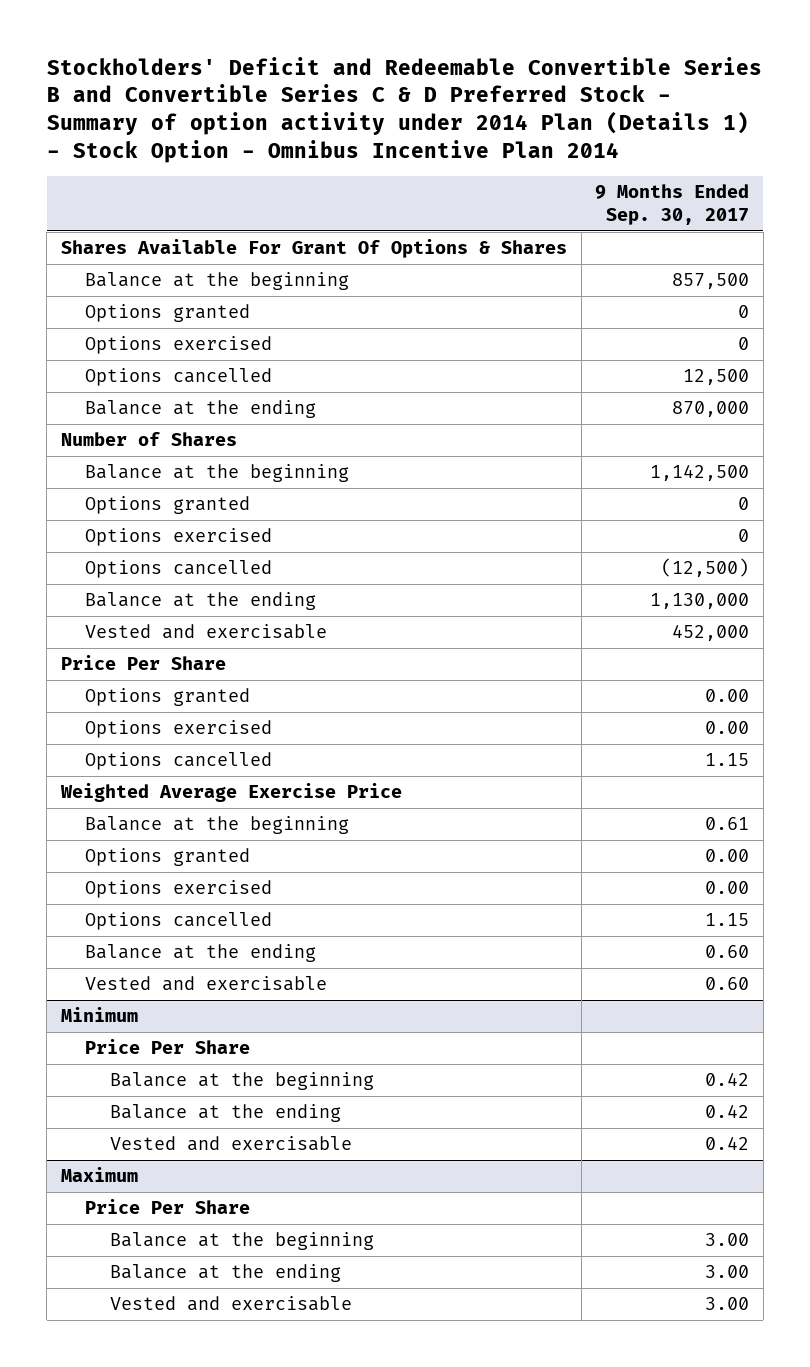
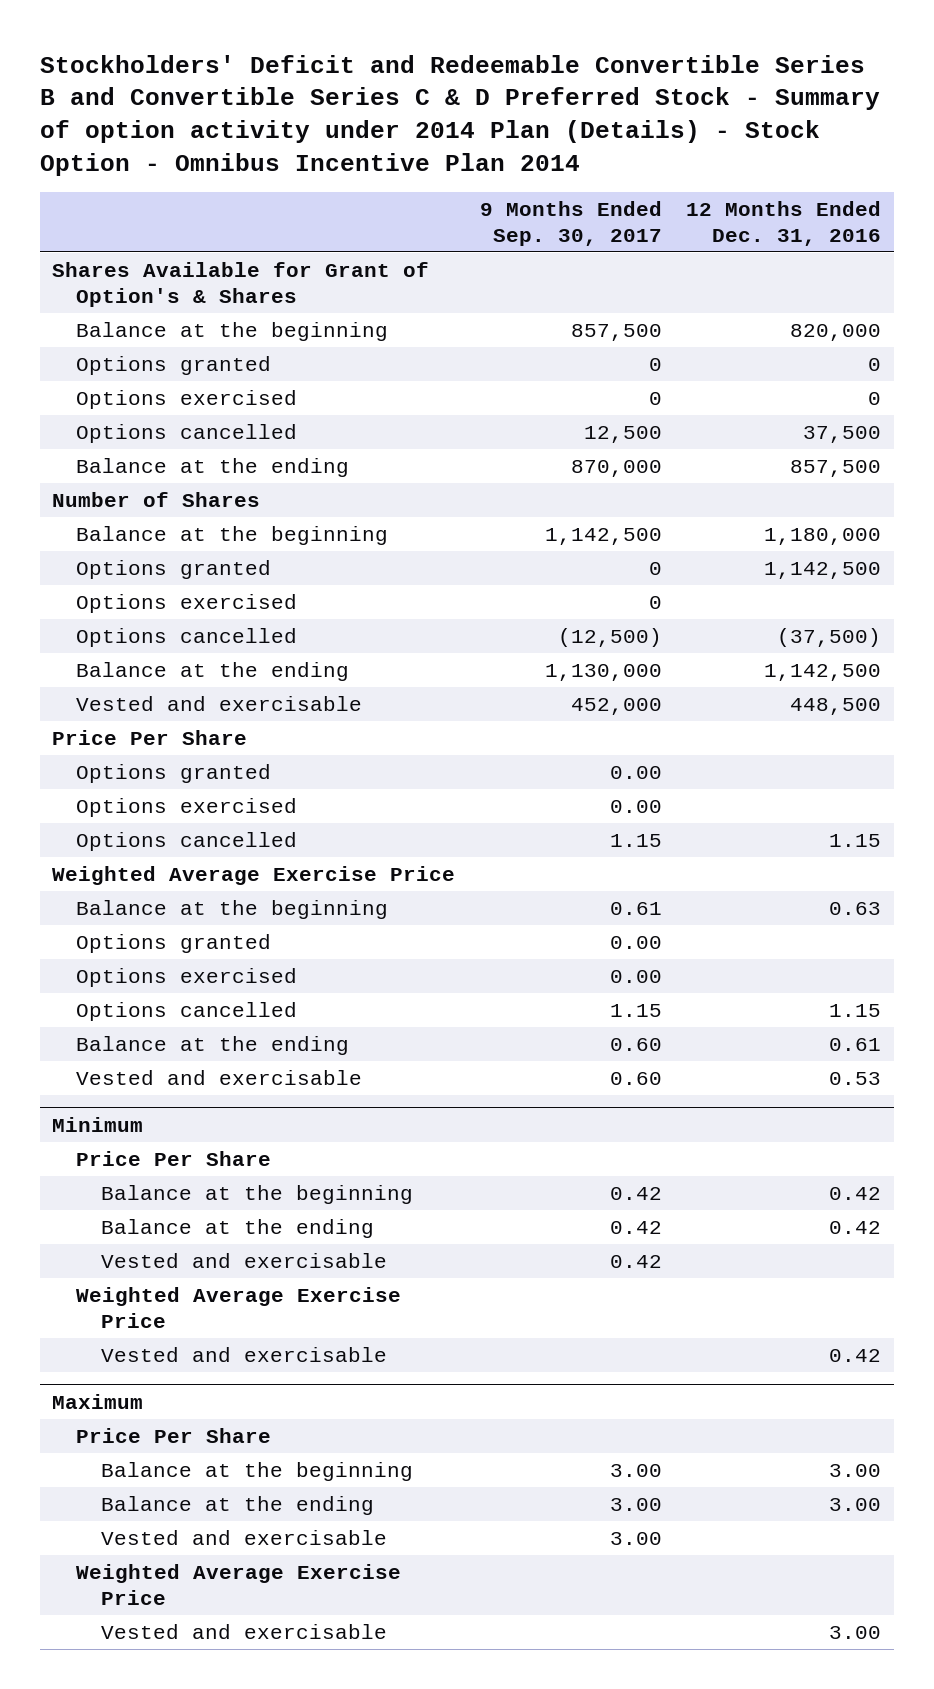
- Stockholders' Deficit and Redeemable Convertible Series B and Convertible Series C & D Preferred Stock - Summary of option activity under 2014 Plan (Details 1) - Stock Option - Omnibus Incentive Plan 2014
+ Stockholders' Deficit and Redeemable Convertible Series B and Convertible Series C & D Preferred Stock - Summary of option activity under 2014 Plan (Details) - Stock Option - Omnibus Incentive Plan 2014
- | 9 Months Ended Sep. 30, 2017
+ | 9 Months Ended Sep. 30, 2017 | 12 Months Ended Dec. 31, 2016
- Shares Available For Grant Of Options & Shares
+ Shares Available for Grant of Option's & Shares
@ Minimum
+ Weighted Average Exercise Price
+ Vested and exercisable | | 0.42
@ Maximum
+ Weighted Average Exercise Price
+ Vested and exercisable | | 3.00

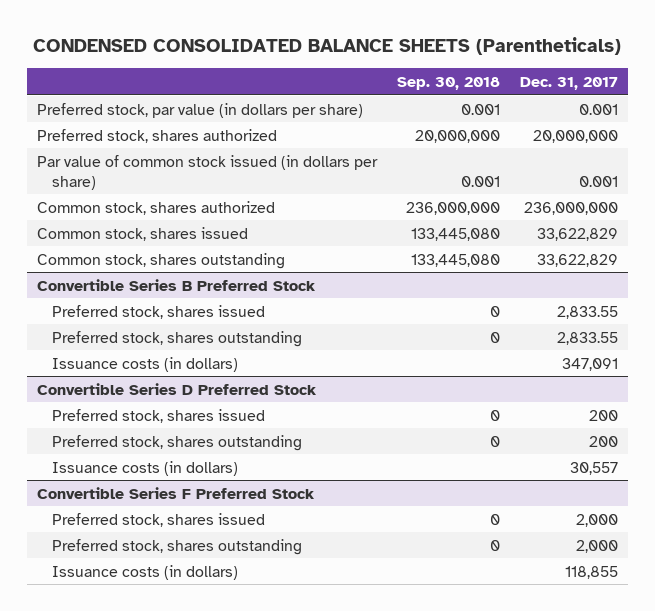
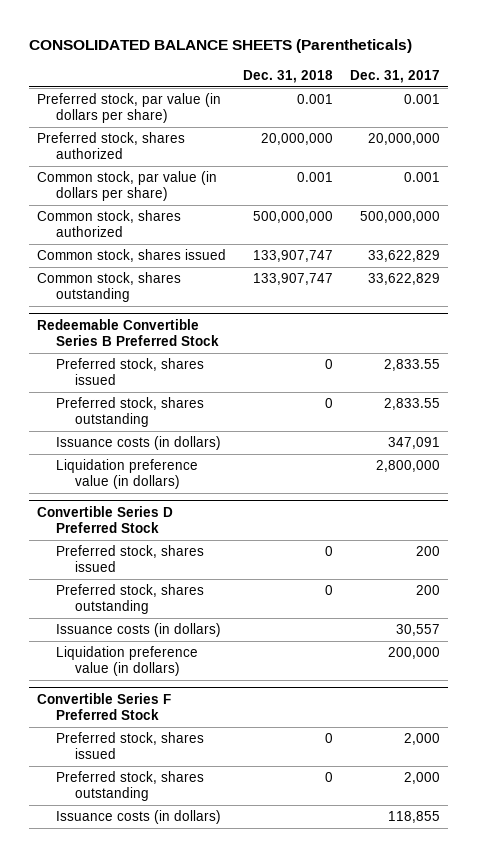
- CONDENSED CONSOLIDATED BALANCE SHEETS (Parentheticals)
+ CONSOLIDATED BALANCE SHEETS (Parentheticals)
- | Sep. 30, 2018 | Dec. 31, 2017
+ | Dec. 31, 2018 | Dec. 31, 2017
- Par value of common stock issued (in dollars per share) | 0.001 | 0.001
- Common stock, shares authorized | 236,000,000 | 236,000,000
+ Common stock, par value (in dollars per share) | 0.001 | 0.001
+ Common stock, shares authorized | 500,000,000 | 500,000,000
- Convertible Series B Preferred Stock
+ Redeemable Convertible Series B Preferred Stock
+ Liquidation preference value (in dollars) | | 2,800,000
@ Convertible Series D Preferred Stock
+ Liquidation preference value (in dollars) | | 200,000

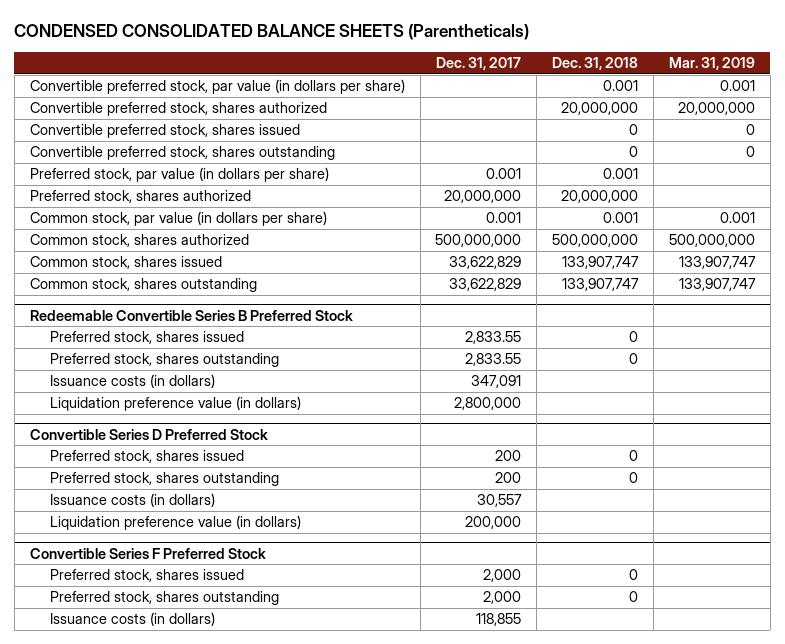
- CONSOLIDATED BALANCE SHEETS (Parentheticals)
+ CONDENSED CONSOLIDATED BALANCE SHEETS (Parentheticals)
- | Dec. 31, 2018 | Dec. 31, 2017
+ | Dec. 31, 2017 | Dec. 31, 2018 | Mar. 31, 2019
+ Convertible preferred stock, par value (in dollars per share) | | 0.001 | 0.001
+ Convertible preferred stock, shares authorized | | 20,000,000 | 20,000,000
+ Convertible preferred stock, shares issued | | 0 | 0
+ Convertible preferred stock, shares outstanding | | 0 | 0

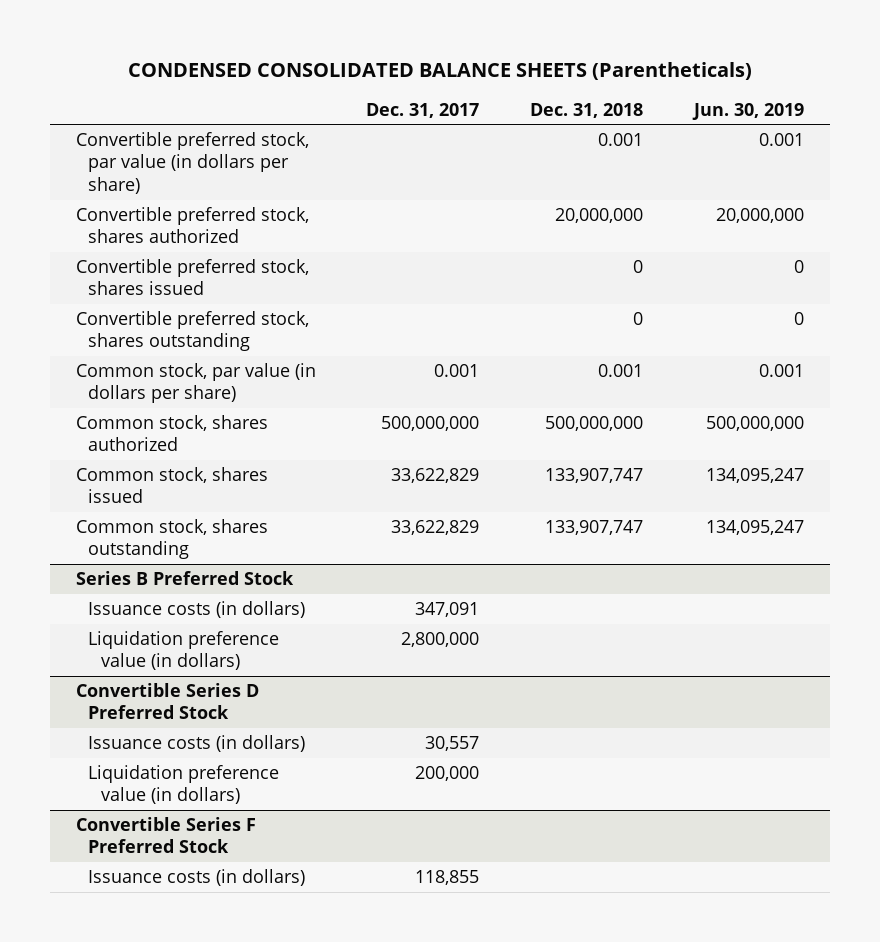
- | Dec. 31, 2017 | Dec. 31, 2018 | Mar. 31, 2019
+ | Dec. 31, 2017 | Dec. 31, 2018 | Jun. 30, 2019
- Preferred stock, par value (in dollars per share) | 0.001 | 0.001 |
- Preferred stock, shares authorized | 20,000,000 | 20,000,000 |
- Redeemable Convertible Series B Preferred Stock
- Preferred stock, shares issued | 2,833.55 | 0 |
- Preferred stock, shares outstanding | 2,833.55 | 0 |
+ Series B Preferred Stock
@ Convertible Series D Preferred Stock
- Preferred stock, shares issued | 200 | 0 |
- Preferred stock, shares outstanding | 200 | 0 |
@ Convertible Series F Preferred Stock
- Preferred stock, shares issued | 2,000 | 0 |
- Preferred stock, shares outstanding | 2,000 | 0 |

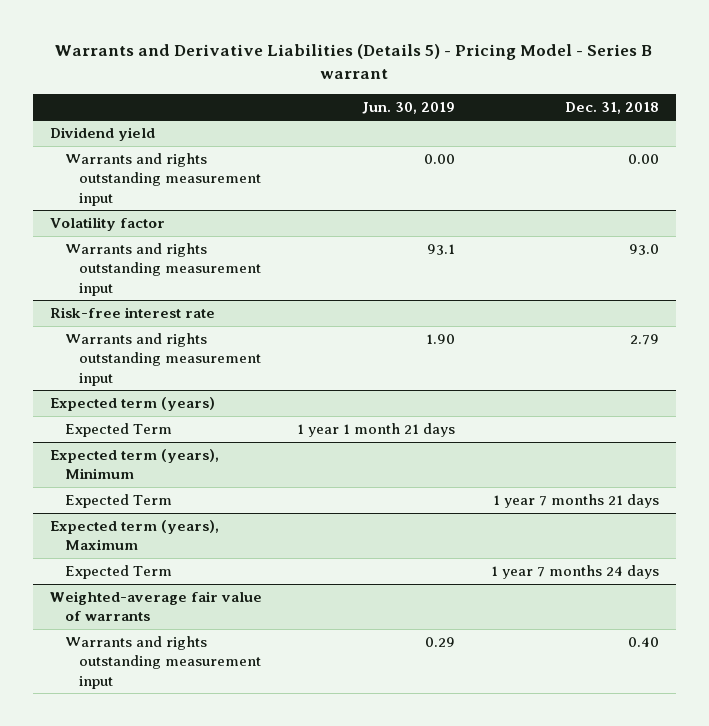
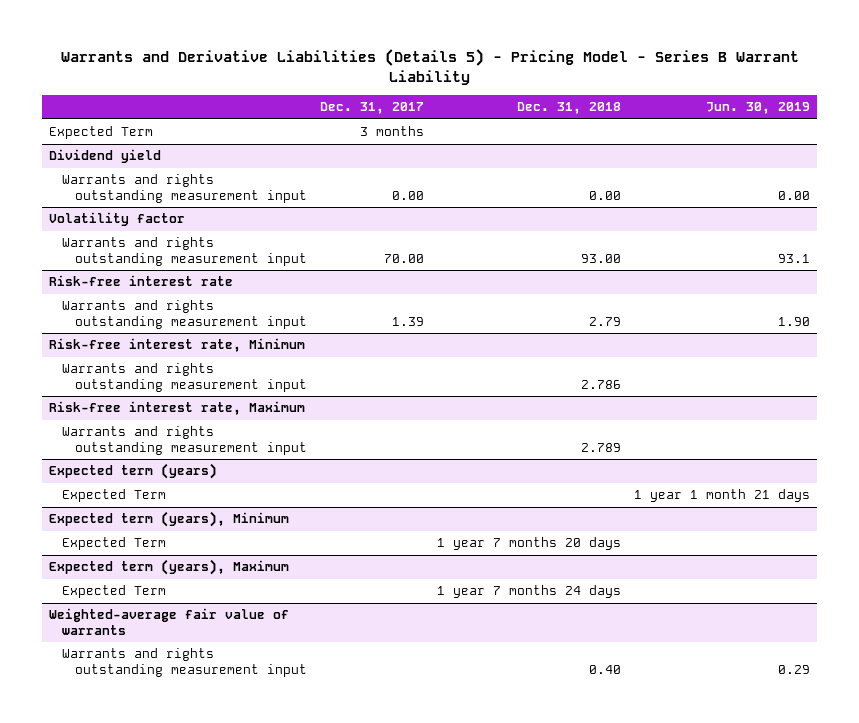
- Warrants and Derivative Liabilities (Details 5) - Pricing Model - Series B warrant
+ Warrants and Derivative Liabilities (Details 5) - Pricing Model - Series B Warrant Liability
- | Jun. 30, 2019 | Dec. 31, 2018
+ | Dec. 31, 2017 | Dec. 31, 2018 | Jun. 30, 2019
+ Expected Term | 3 months | |
@ Volatility factor
- Warrants and rights outstanding measurement input | 93.1 | 93.0
+ Warrants and rights outstanding measurement input | 70.00 | 93.00 | 93.1
+ Risk-free interest rate, Minimum
+ Warrants and rights outstanding measurement input | | 2.786 |
+ Risk-free interest rate, Maximum
+ Warrants and rights outstanding measurement input | | 2.789 |
@ Expected term (years), Minimum
- Expected Term | | 1 year 7 months 21 days
+ Expected Term | | 1 year 7 months 20 days |

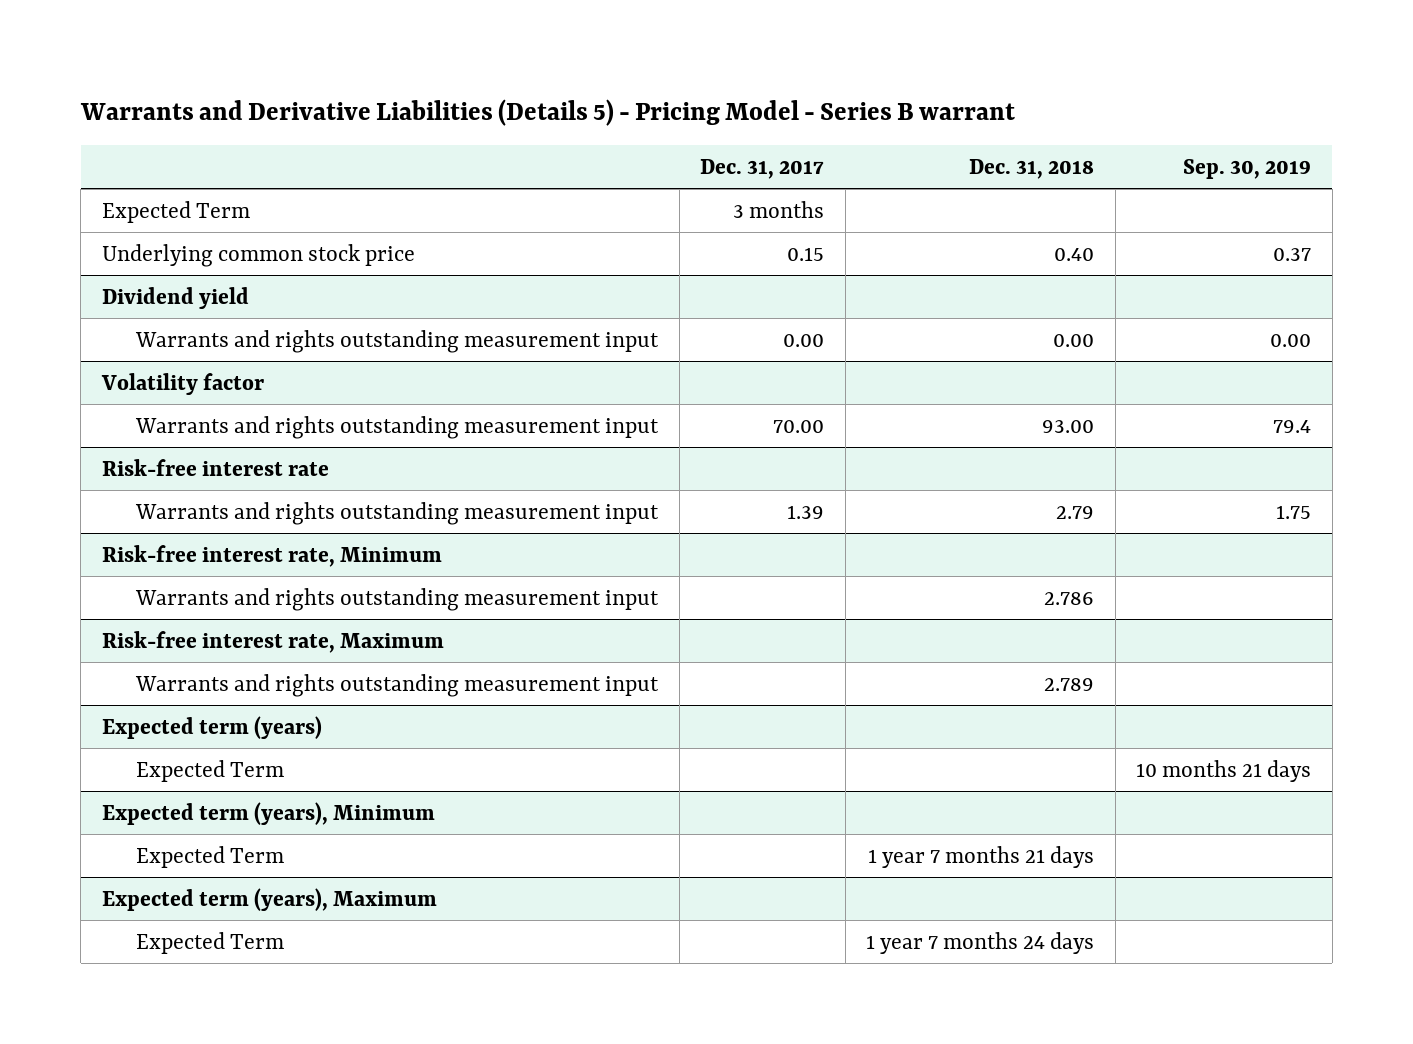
- Warrants and Derivative Liabilities (Details 5) - Pricing Model - Series B Warrant Liability
+ Warrants and Derivative Liabilities (Details 5) - Pricing Model - Series B warrant
- | Dec. 31, 2017 | Dec. 31, 2018 | Jun. 30, 2019
+ | Dec. 31, 2017 | Dec. 31, 2018 | Sep. 30, 2019
+ Underlying common stock price | 0.15 | 0.40 | 0.37
@ Expected term (years), Minimum
- Expected Term | | 1 year 7 months 20 days |
+ Expected Term | | 1 year 7 months 21 days |
- Weighted-average fair value of warrants
- Warrants and rights outstanding measurement input | | 0.40 | 0.29

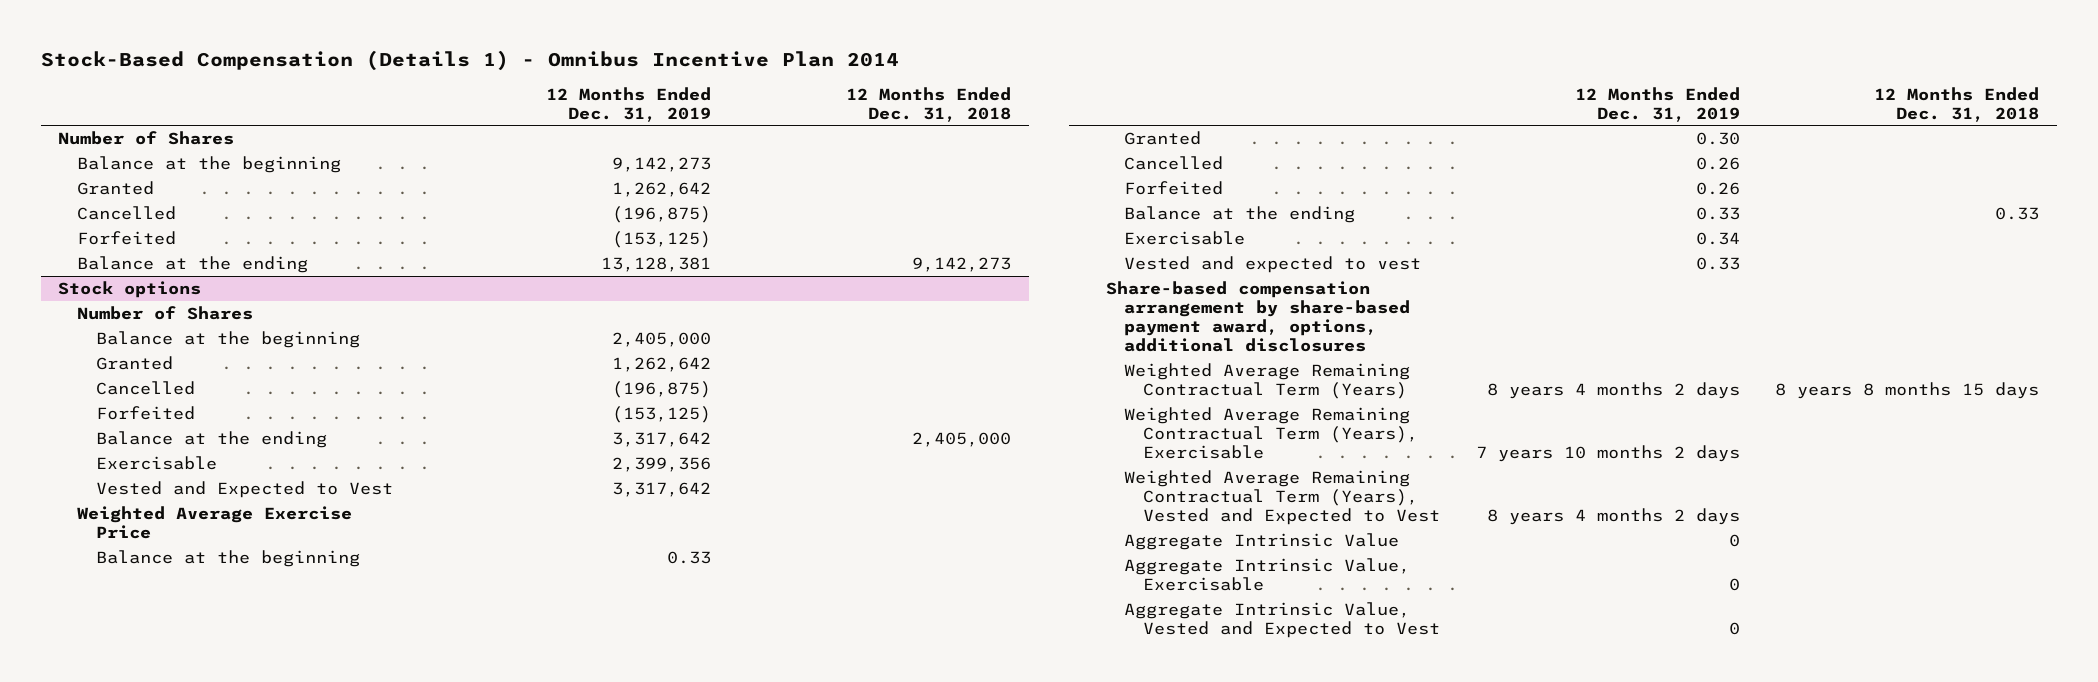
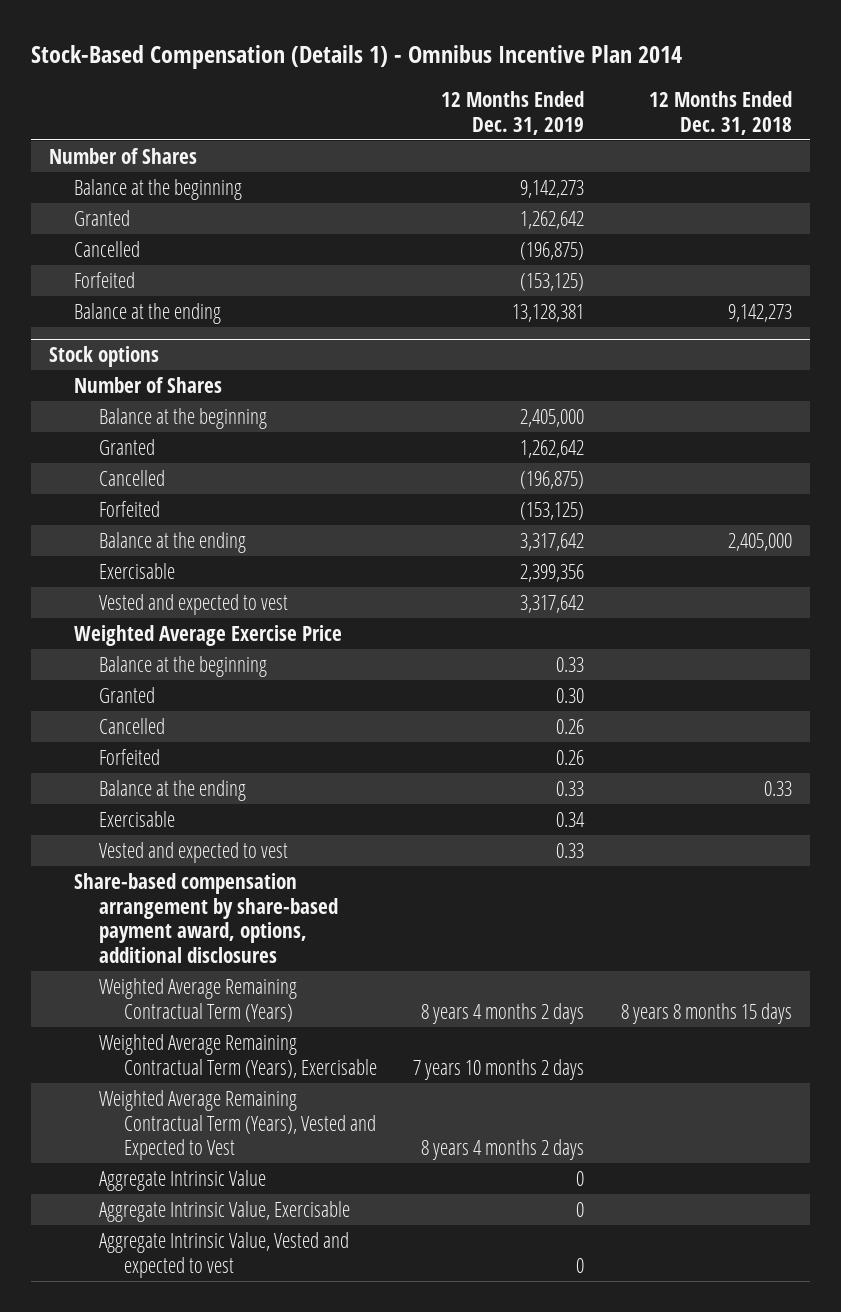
@ Stock options
- Vested and Expected to Vest | 3,317,642 |
+ Vested and expected to vest | 3,317,642 |
- Aggregate Intrinsic Value, Vested and Expected to Vest | 0 |
+ Aggregate Intrinsic Value, Vested and expected to vest | 0 |

